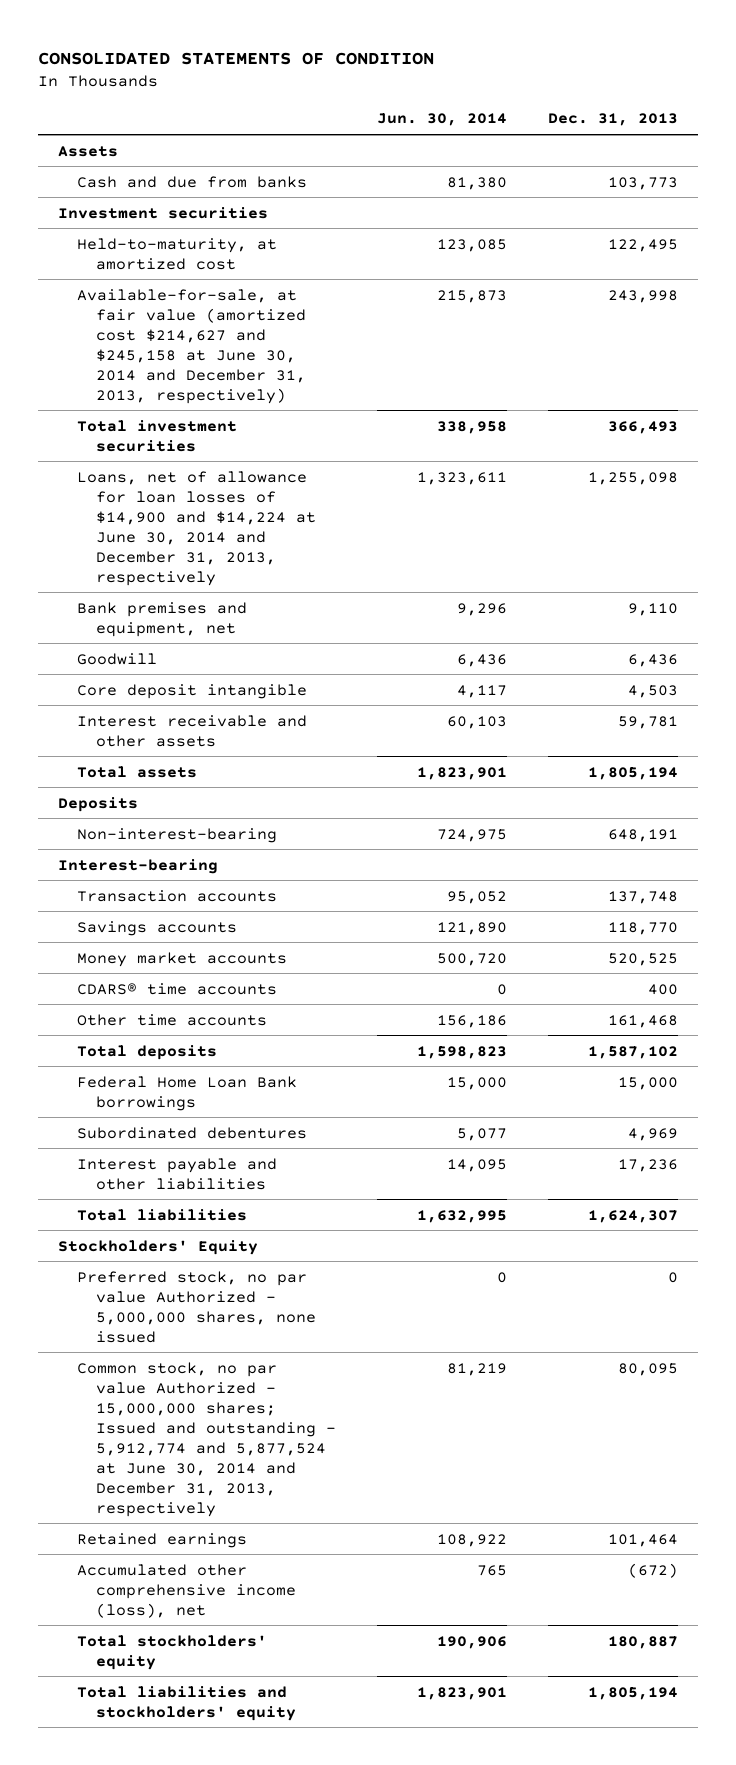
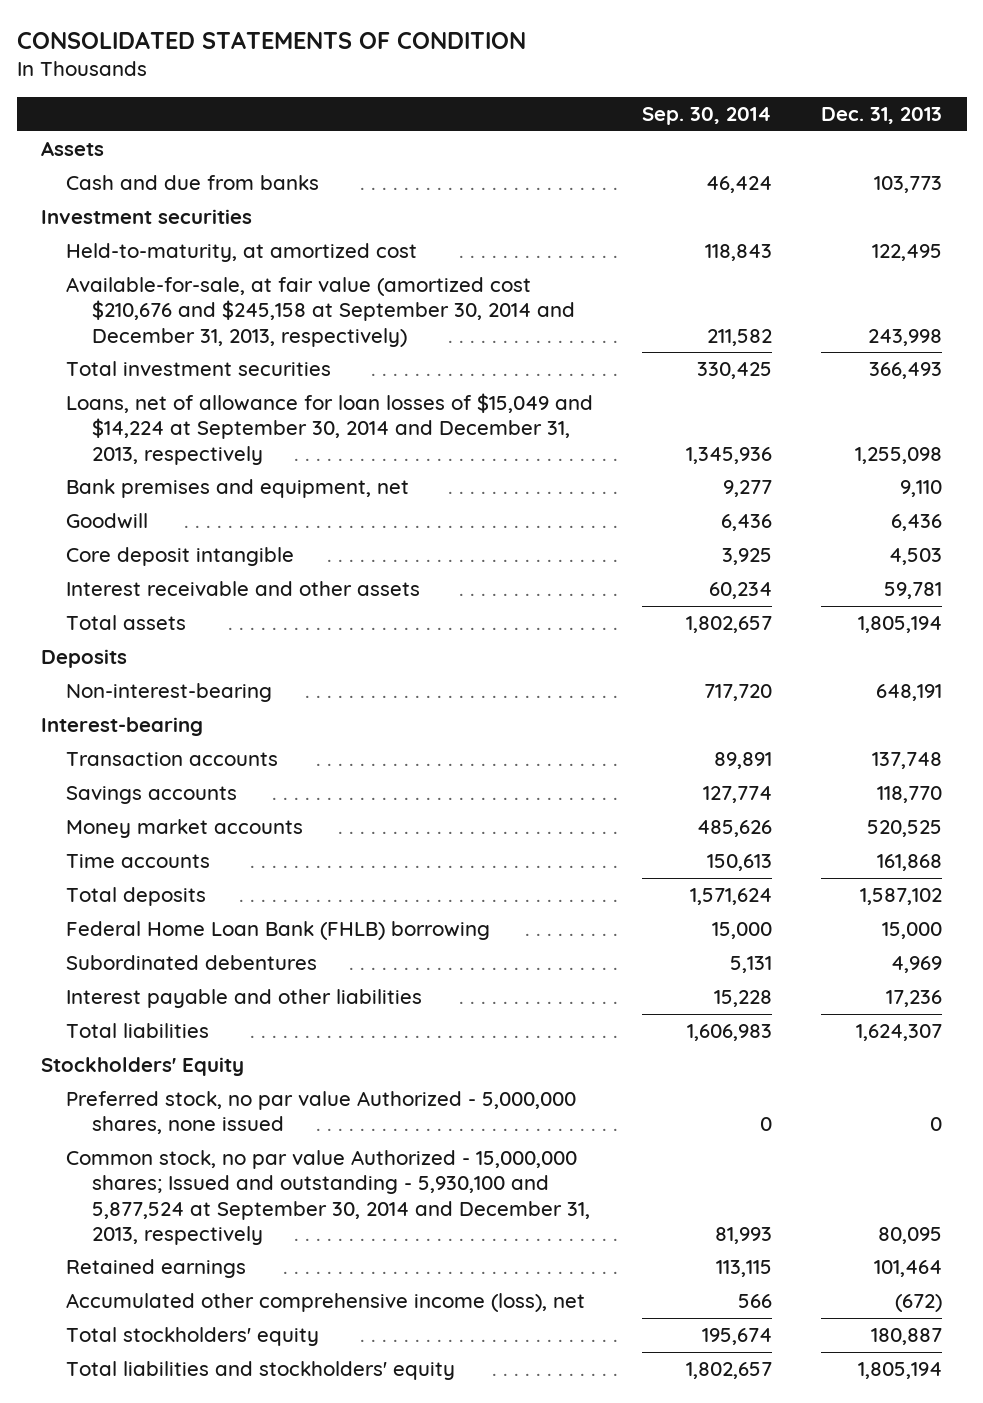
- | Jun. 30, 2014 | Dec. 31, 2013
+ | Sep. 30, 2014 | Dec. 31, 2013
- Available-for-sale, at fair value (amortized cost $214,627 and $245,158 at June 30, 2014 and December 31, 2013, respectively) | 215,873 | 243,998
+ Available-for-sale, at fair value (amortized cost $210,676 and $245,158 at September 30, 2014 and December 31, 2013, respectively) | 211,582 | 243,998
- Loans, net of allowance for loan losses of $14,900 and $14,224 at June 30, 2014 and December 31, 2013, respectively | 1,323,611 | 1,255,098
+ Loans, net of allowance for loan losses of $15,049 and $14,224 at September 30, 2014 and December 31, 2013, respectively | 1,345,936 | 1,255,098
- CDARS® time accounts | 0 | 400
- Other time accounts | 156,186 | 161,468
+ Time accounts | 150,613 | 161,868
- Federal Home Loan Bank borrowings | 15,000 | 15,000
+ Federal Home Loan Bank (FHLB) borrowing | 15,000 | 15,000
- Common stock, no par value Authorized - 15,000,000 shares; Issued and outstanding - 5,912,774 and 5,877,524 at June 30, 2014 and December 31, 2013, respectively | 81,219 | 80,095
+ Common stock, no par value Authorized - 15,000,000 shares; Issued and outstanding - 5,930,100 and 5,877,524 at September 30, 2014 and December 31, 2013, respectively | 81,993 | 80,095

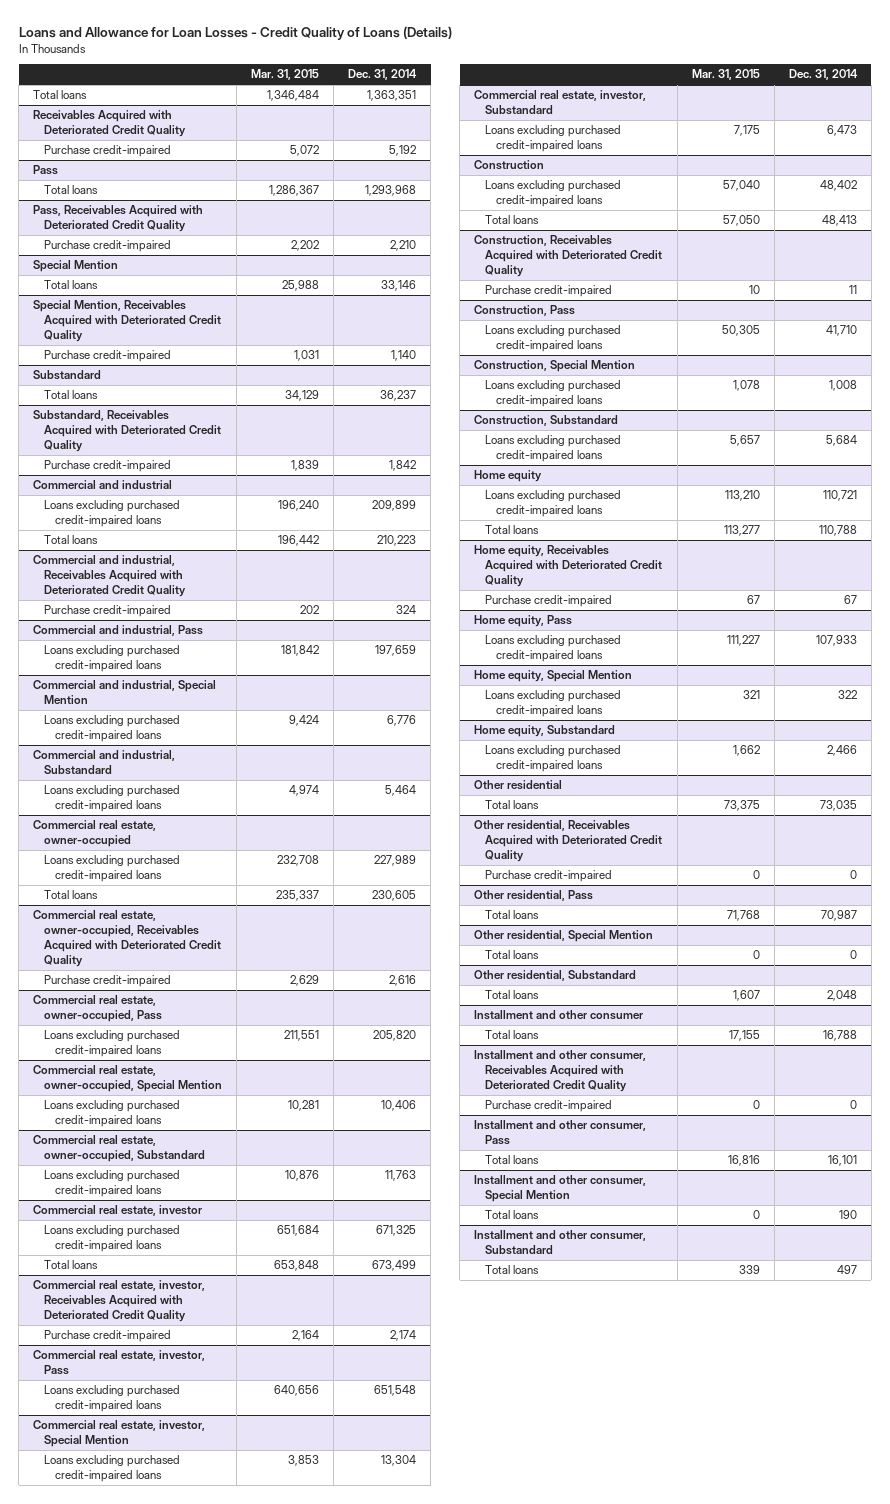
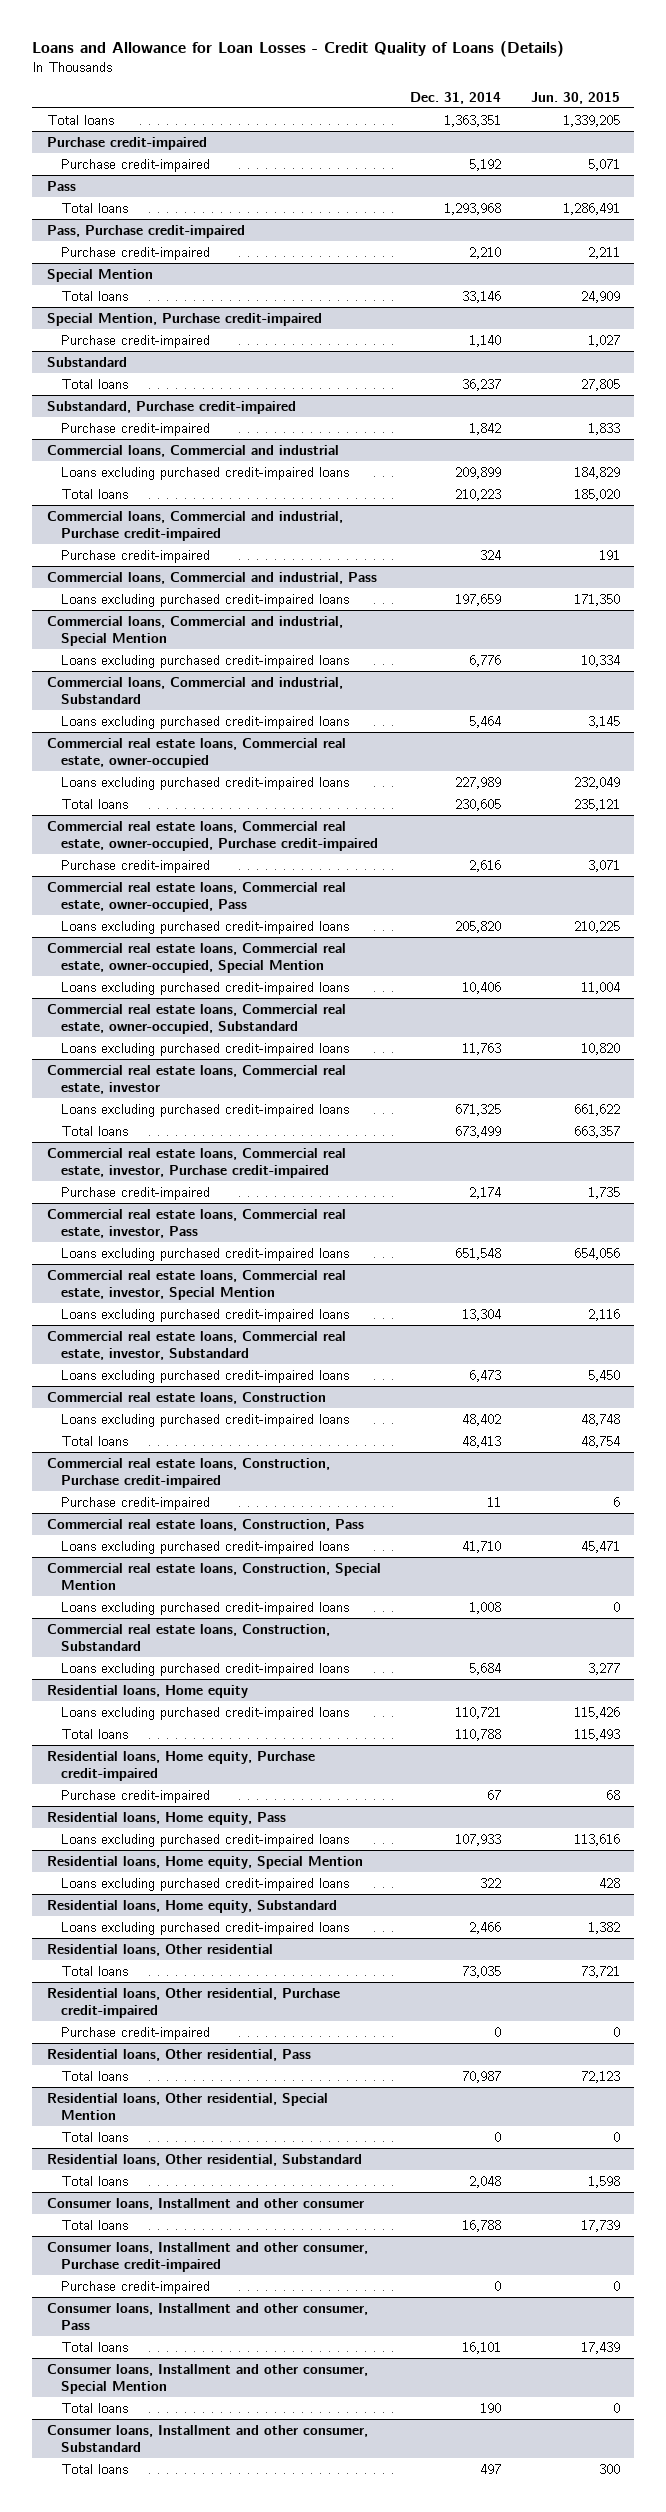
- | Mar. 31, 2015 | Dec. 31, 2014
+ | Dec. 31, 2014 | Jun. 30, 2015
- Receivables Acquired with Deteriorated Credit Quality
+ Purchase credit-impaired
- Pass, Receivables Acquired with Deteriorated Credit Quality
+ Pass, Purchase credit-impaired
- Special Mention, Receivables Acquired with Deteriorated Credit Quality
+ Special Mention, Purchase credit-impaired
- Substandard, Receivables Acquired with Deteriorated Credit Quality
+ Substandard, Purchase credit-impaired
- Commercial and industrial
+ Commercial loans, Commercial and industrial
- Commercial and industrial, Receivables Acquired with Deteriorated Credit Quality
+ Commercial loans, Commercial and industrial, Purchase credit-impaired
- Commercial and industrial, Pass
+ Commercial loans, Commercial and industrial, Pass
- Commercial and industrial, Special Mention
+ Commercial loans, Commercial and industrial, Special Mention
- Commercial and industrial, Substandard
+ Commercial loans, Commercial and industrial, Substandard
- Commercial real estate, owner-occupied
+ Commercial real estate loans, Commercial real estate, owner-occupied
- Commercial real estate, owner-occupied, Receivables Acquired with Deteriorated Credit Quality
+ Commercial real estate loans, Commercial real estate, owner-occupied, Purchase credit-impaired
- Commercial real estate, owner-occupied, Pass
+ Commercial real estate loans, Commercial real estate, owner-occupied, Pass
- Commercial real estate, owner-occupied, Special Mention
+ Commercial real estate loans, Commercial real estate, owner-occupied, Special Mention
- Commercial real estate, owner-occupied, Substandard
+ Commercial real estate loans, Commercial real estate, owner-occupied, Substandard
- Commercial real estate, investor
+ Commercial real estate loans, Commercial real estate, investor
- Commercial real estate, investor, Receivables Acquired with Deteriorated Credit Quality
+ Commercial real estate loans, Commercial real estate, investor, Purchase credit-impaired
- Commercial real estate, investor, Pass
+ Commercial real estate loans, Commercial real estate, investor, Pass
- Commercial real estate, investor, Special Mention
+ Commercial real estate loans, Commercial real estate, investor, Special Mention
- Commercial real estate, investor, Substandard
+ Commercial real estate loans, Commercial real estate, investor, Substandard
- Construction
+ Commercial real estate loans, Construction
- Construction, Receivables Acquired with Deteriorated Credit Quality
+ Commercial real estate loans, Construction, Purchase credit-impaired
- Construction, Pass
+ Commercial real estate loans, Construction, Pass
- Construction, Special Mention
+ Commercial real estate loans, Construction, Special Mention
- Construction, Substandard
+ Commercial real estate loans, Construction, Substandard
- Home equity
+ Residential loans, Home equity
- Home equity, Receivables Acquired with Deteriorated Credit Quality
+ Residential loans, Home equity, Purchase credit-impaired
- Home equity, Pass
+ Residential loans, Home equity, Pass
- Home equity, Special Mention
+ Residential loans, Home equity, Special Mention
- Home equity, Substandard
+ Residential loans, Home equity, Substandard
- Other residential
+ Residential loans, Other residential
- Other residential, Receivables Acquired with Deteriorated Credit Quality
+ Residential loans, Other residential, Purchase credit-impaired
- Other residential, Pass
+ Residential loans, Other residential, Pass
- Other residential, Special Mention
+ Residential loans, Other residential, Special Mention
- Other residential, Substandard
+ Residential loans, Other residential, Substandard
- Installment and other consumer
+ Consumer loans, Installment and other consumer
- Installment and other consumer, Receivables Acquired with Deteriorated Credit Quality
+ Consumer loans, Installment and other consumer, Purchase credit-impaired
- Installment and other consumer, Pass
+ Consumer loans, Installment and other consumer, Pass
- Installment and other consumer, Special Mention
+ Consumer loans, Installment and other consumer, Special Mention
- Installment and other consumer, Substandard
+ Consumer loans, Installment and other consumer, Substandard

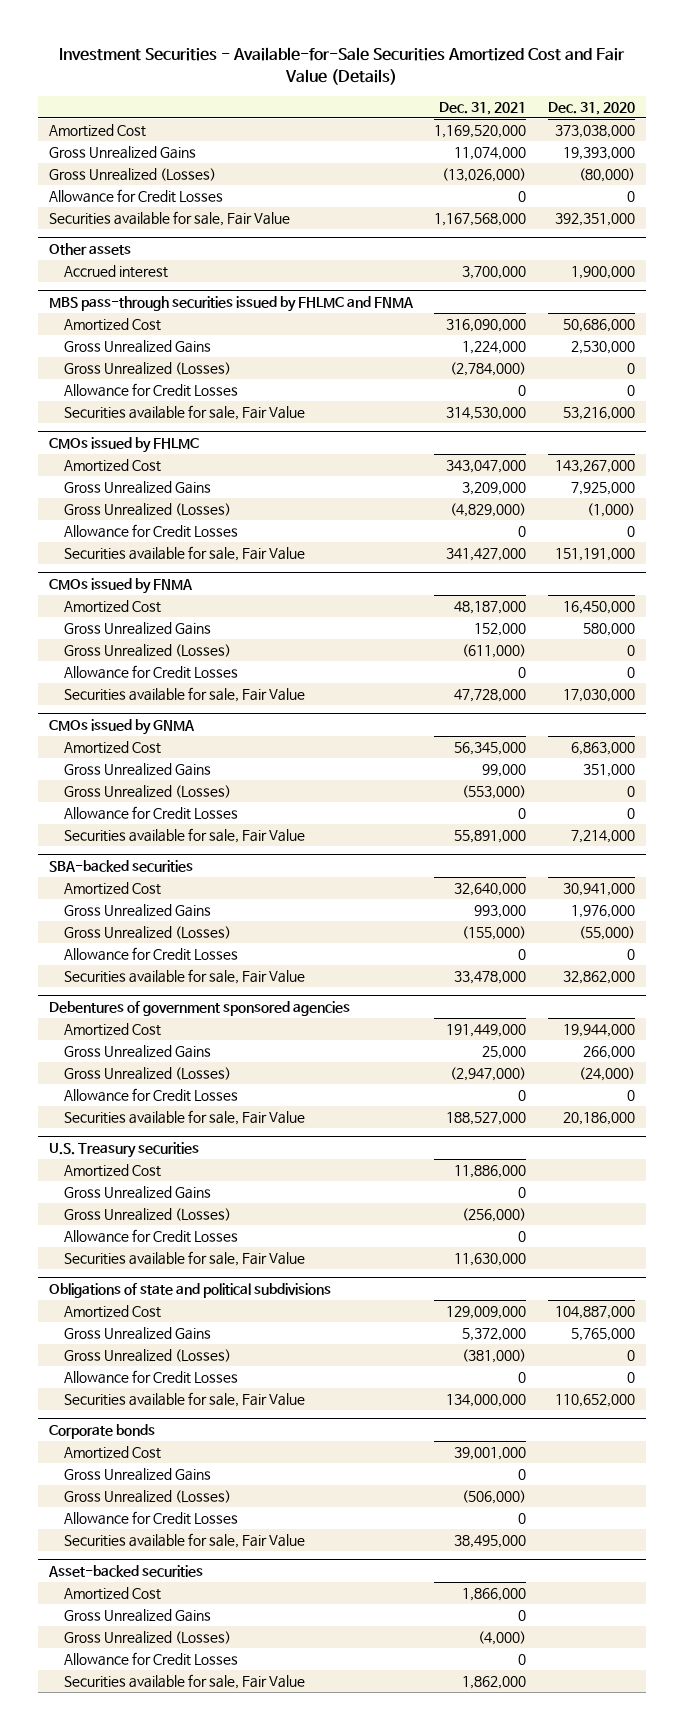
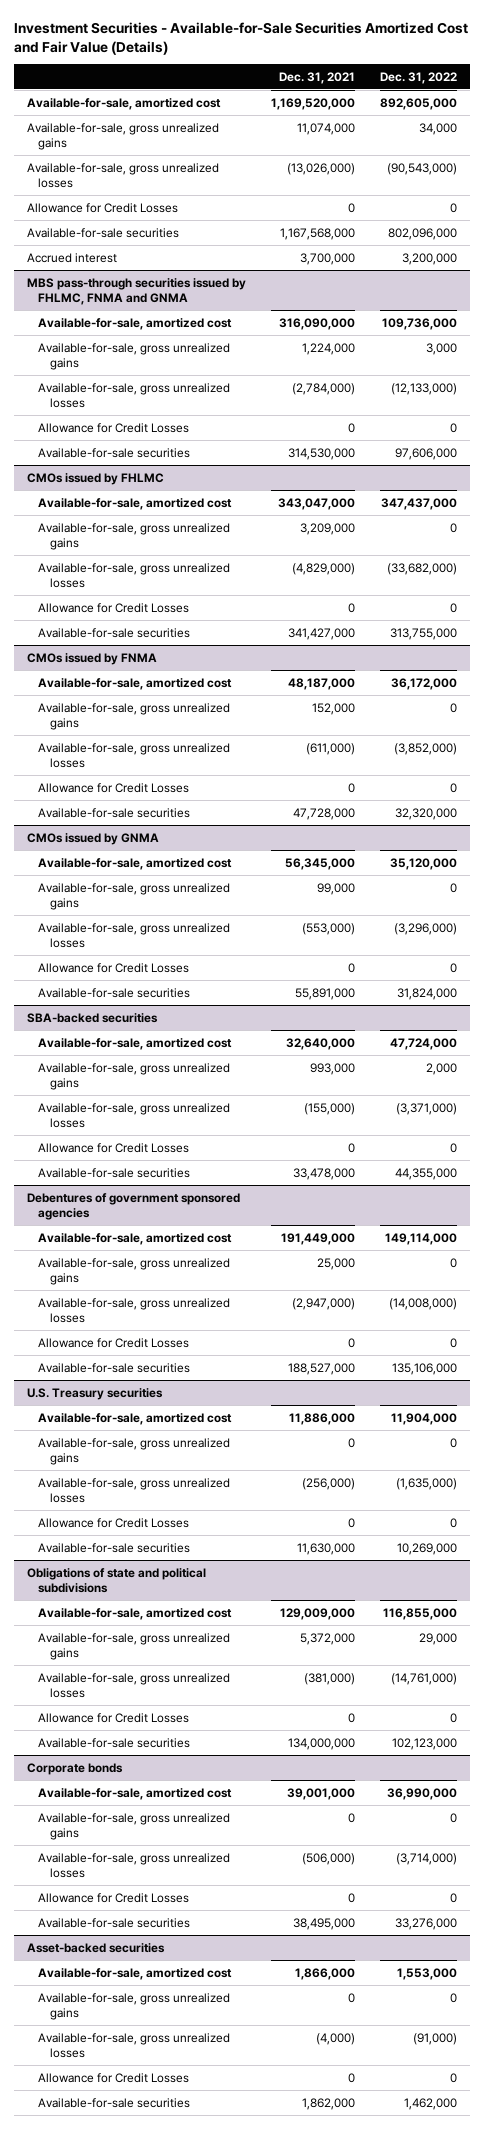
- | Dec. 31, 2021 | Dec. 31, 2020
+ | Dec. 31, 2021 | Dec. 31, 2022
- Amortized Cost | 1,169,520,000 | 373,038,000
- Gross Unrealized Gains | 11,074,000 | 19,393,000
- Gross Unrealized (Losses) | (13,026,000) | (80,000)
+ Available-for-sale, amortized cost | 1,169,520,000 | 892,605,000
+ Available-for-sale, gross unrealized gains | 11,074,000 | 34,000
+ Available-for-sale, gross unrealized losses | (13,026,000) | (90,543,000)
- Securities available for sale, Fair Value | 1,167,568,000 | 392,351,000
- Other assets
+ Available-for-sale securities | 1,167,568,000 | 802,096,000
- MBS pass-through securities issued by FHLMC and FNMA
- Amortized Cost | 316,090,000 | 50,686,000
- Gross Unrealized Gains | 1,224,000 | 2,530,000
- Gross Unrealized (Losses) | (2,784,000) | 0
+ MBS pass-through securities issued by FHLMC, FNMA and GNMA
+ Available-for-sale, amortized cost | 316,090,000 | 109,736,000
+ Available-for-sale, gross unrealized gains | 1,224,000 | 3,000
+ Available-for-sale, gross unrealized losses | (2,784,000) | (12,133,000)
- Securities available for sale, Fair Value | 314,530,000 | 53,216,000
+ Available-for-sale securities | 314,530,000 | 97,606,000
@ CMOs issued by FHLMC
- Amortized Cost | 343,047,000 | 143,267,000
- Gross Unrealized Gains | 3,209,000 | 7,925,000
- Gross Unrealized (Losses) | (4,829,000) | (1,000)
+ Available-for-sale, amortized cost | 343,047,000 | 347,437,000
+ Available-for-sale, gross unrealized gains | 3,209,000 | 0
+ Available-for-sale, gross unrealized losses | (4,829,000) | (33,682,000)
- Securities available for sale, Fair Value | 341,427,000 | 151,191,000
+ Available-for-sale securities | 341,427,000 | 313,755,000
@ CMOs issued by FNMA
- Amortized Cost | 48,187,000 | 16,450,000
- Gross Unrealized Gains | 152,000 | 580,000
- Gross Unrealized (Losses) | (611,000) | 0
+ Available-for-sale, amortized cost | 48,187,000 | 36,172,000
+ Available-for-sale, gross unrealized gains | 152,000 | 0
+ Available-for-sale, gross unrealized losses | (611,000) | (3,852,000)
- Securities available for sale, Fair Value | 47,728,000 | 17,030,000
+ Available-for-sale securities | 47,728,000 | 32,320,000
@ CMOs issued by GNMA
- Amortized Cost | 56,345,000 | 6,863,000
- Gross Unrealized Gains | 99,000 | 351,000
- Gross Unrealized (Losses) | (553,000) | 0
+ Available-for-sale, amortized cost | 56,345,000 | 35,120,000
+ Available-for-sale, gross unrealized gains | 99,000 | 0
+ Available-for-sale, gross unrealized losses | (553,000) | (3,296,000)
- Securities available for sale, Fair Value | 55,891,000 | 7,214,000
+ Available-for-sale securities | 55,891,000 | 31,824,000
@ SBA-backed securities
- Amortized Cost | 32,640,000 | 30,941,000
- Gross Unrealized Gains | 993,000 | 1,976,000
- Gross Unrealized (Losses) | (155,000) | (55,000)
+ Available-for-sale, amortized cost | 32,640,000 | 47,724,000
+ Available-for-sale, gross unrealized gains | 993,000 | 2,000
+ Available-for-sale, gross unrealized losses | (155,000) | (3,371,000)
- Securities available for sale, Fair Value | 33,478,000 | 32,862,000
+ Available-for-sale securities | 33,478,000 | 44,355,000
@ Debentures of government sponsored agencies
- Amortized Cost | 191,449,000 | 19,944,000
- Gross Unrealized Gains | 25,000 | 266,000
- Gross Unrealized (Losses) | (2,947,000) | (24,000)
+ Available-for-sale, amortized cost | 191,449,000 | 149,114,000
+ Available-for-sale, gross unrealized gains | 25,000 | 0
+ Available-for-sale, gross unrealized losses | (2,947,000) | (14,008,000)
- Securities available for sale, Fair Value | 188,527,000 | 20,186,000
+ Available-for-sale securities | 188,527,000 | 135,106,000
@ U.S. Treasury securities
- Amortized Cost | 11,886,000 |
- Gross Unrealized Gains | 0 |
- Gross Unrealized (Losses) | (256,000) |
+ Available-for-sale, amortized cost | 11,886,000 | 11,904,000
+ Available-for-sale, gross unrealized gains | 0 | 0
+ Available-for-sale, gross unrealized losses | (256,000) | (1,635,000)
- Securities available for sale, Fair Value | 11,630,000 |
+ Available-for-sale securities | 11,630,000 | 10,269,000
@ Obligations of state and political subdivisions
- Amortized Cost | 129,009,000 | 104,887,000
- Gross Unrealized Gains | 5,372,000 | 5,765,000
- Gross Unrealized (Losses) | (381,000) | 0
+ Available-for-sale, amortized cost | 129,009,000 | 116,855,000
+ Available-for-sale, gross unrealized gains | 5,372,000 | 29,000
+ Available-for-sale, gross unrealized losses | (381,000) | (14,761,000)
- Securities available for sale, Fair Value | 134,000,000 | 110,652,000
+ Available-for-sale securities | 134,000,000 | 102,123,000
@ Corporate bonds
- Amortized Cost | 39,001,000 |
- Gross Unrealized Gains | 0 |
- Gross Unrealized (Losses) | (506,000) |
+ Available-for-sale, amortized cost | 39,001,000 | 36,990,000
+ Available-for-sale, gross unrealized gains | 0 | 0
+ Available-for-sale, gross unrealized losses | (506,000) | (3,714,000)
- Securities available for sale, Fair Value | 38,495,000 |
+ Available-for-sale securities | 38,495,000 | 33,276,000
@ Asset-backed securities
- Amortized Cost | 1,866,000 |
- Gross Unrealized Gains | 0 |
- Gross Unrealized (Losses) | (4,000) |
+ Available-for-sale, amortized cost | 1,866,000 | 1,553,000
+ Available-for-sale, gross unrealized gains | 0 | 0
+ Available-for-sale, gross unrealized losses | (4,000) | (91,000)
- Securities available for sale, Fair Value | 1,862,000 |
+ Available-for-sale securities | 1,862,000 | 1,462,000

